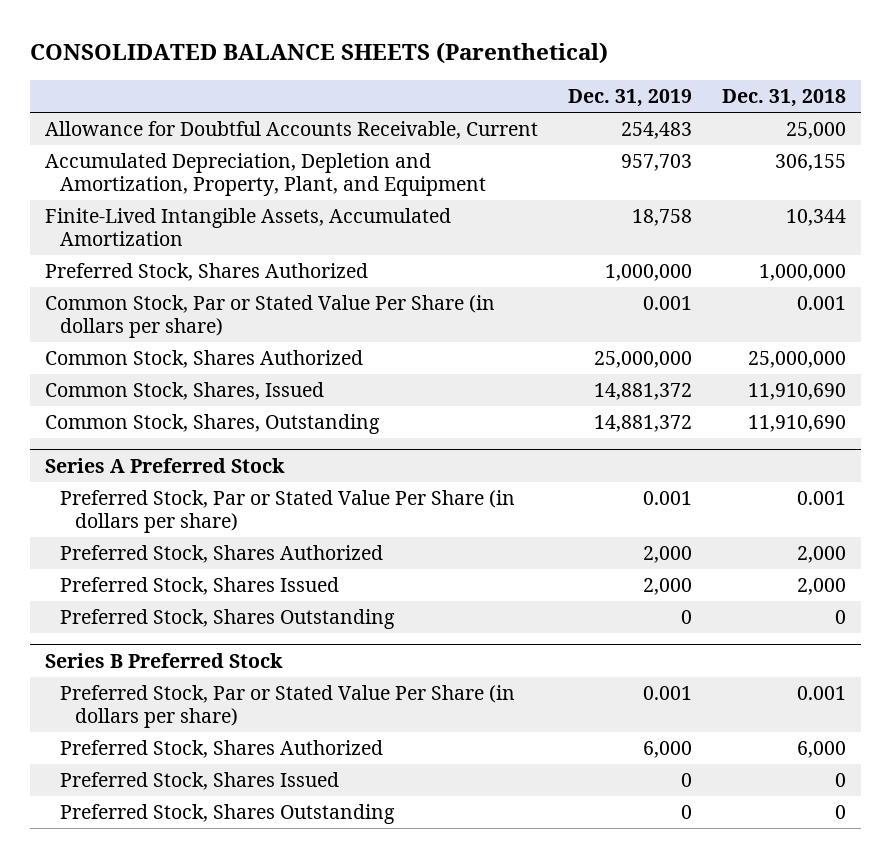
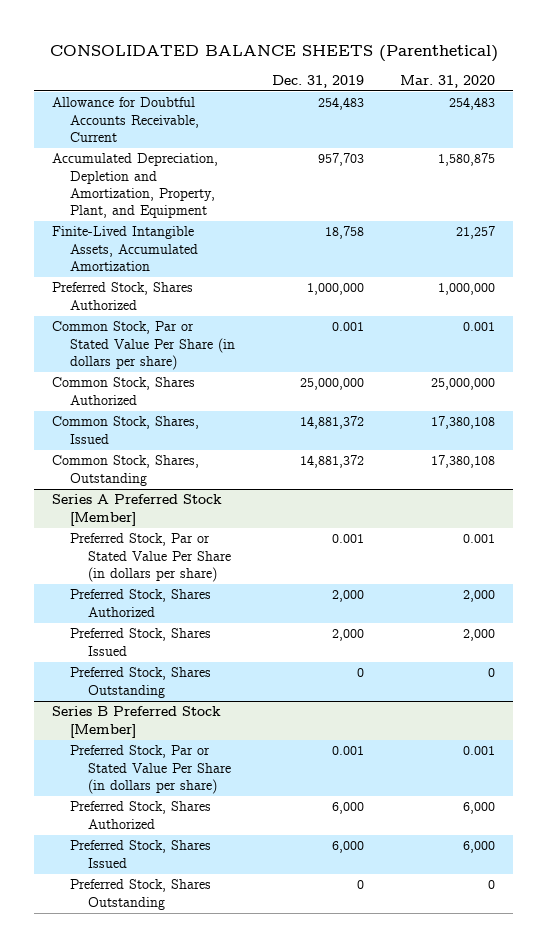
- | Dec. 31, 2019 | Dec. 31, 2018
+ | Dec. 31, 2019 | Mar. 31, 2020
- Series A Preferred Stock
+ Series A Preferred Stock [Member]
- Series B Preferred Stock
+ Series B Preferred Stock [Member]
- Preferred Stock, Shares Issued | 0 | 0
+ Preferred Stock, Shares Issued | 6,000 | 6,000

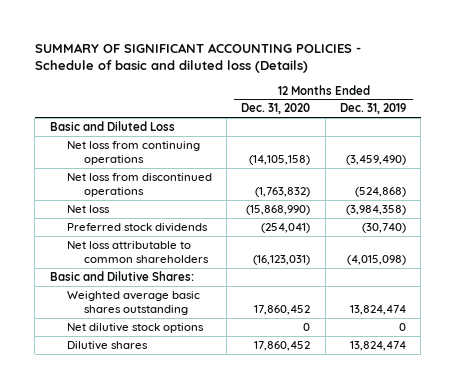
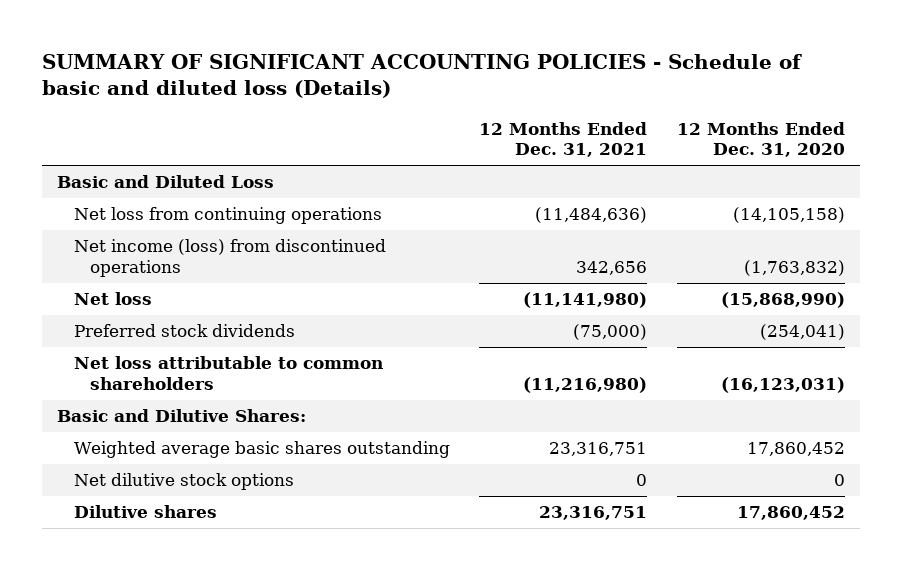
- | 12 Months Ended Dec. 31, 2020 | 12 Months Ended Dec. 31, 2019
+ | 12 Months Ended Dec. 31, 2021 | 12 Months Ended Dec. 31, 2020
- Net loss from discontinued operations | (1,763,832) | (524,868)
+ Net income (loss) from discontinued operations | 342,656 | (1,763,832)

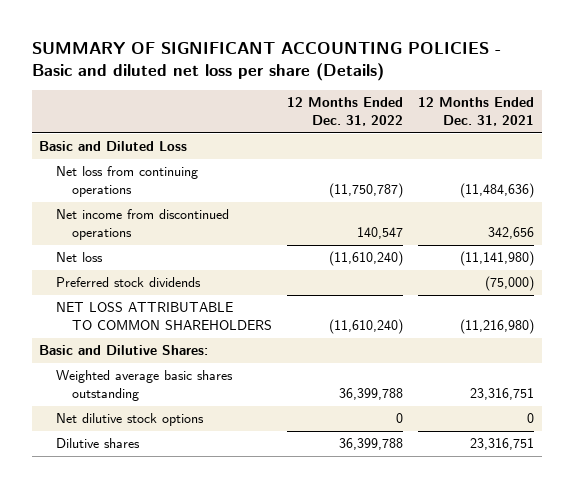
- SUMMARY OF SIGNIFICANT ACCOUNTING POLICIES - Schedule of basic and diluted loss (Details)
+ SUMMARY OF SIGNIFICANT ACCOUNTING POLICIES - Basic and diluted net loss per share (Details)
- | 12 Months Ended Dec. 31, 2021 | 12 Months Ended Dec. 31, 2020
+ | 12 Months Ended Dec. 31, 2022 | 12 Months Ended Dec. 31, 2021
- Net income (loss) from discontinued operations | 342,656 | (1,763,832)
+ Net income from discontinued operations | 140,547 | 342,656
- Net loss attributable to common shareholders | (11,216,980) | (16,123,031)
+ NET LOSS ATTRIBUTABLE TO COMMON SHAREHOLDERS | (11,610,240) | (11,216,980)

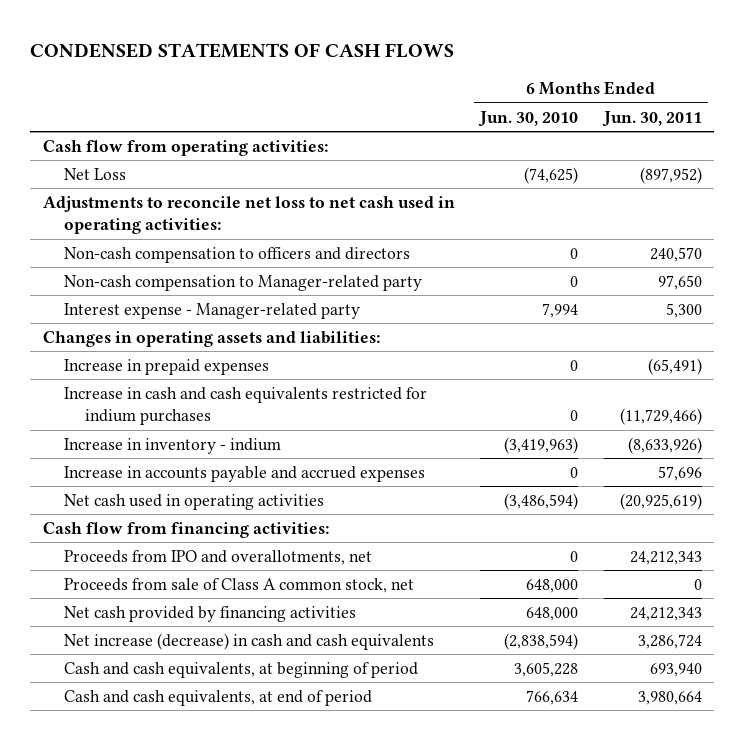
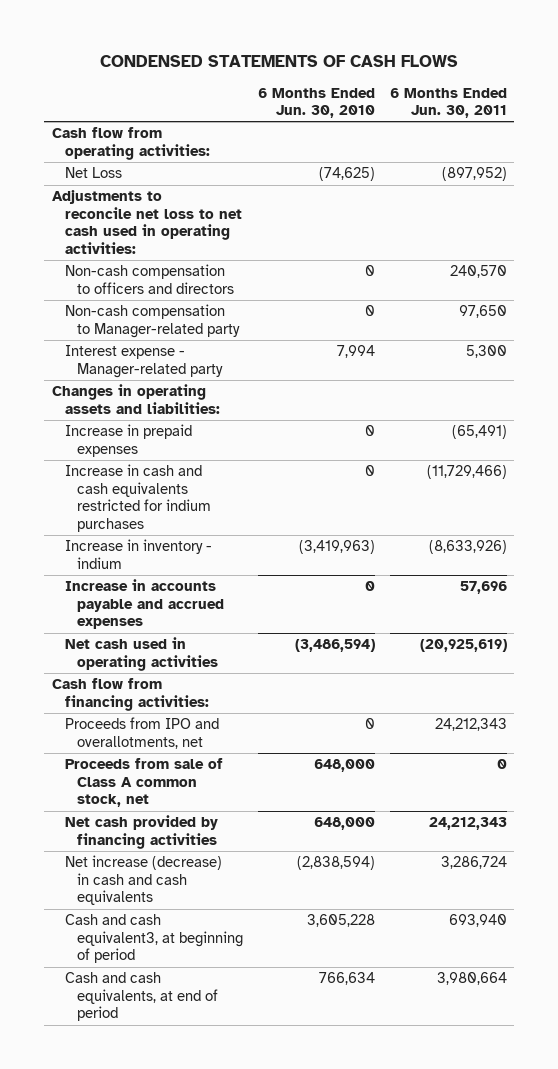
- Cash and cash equivalents, at beginning of period | 3,605,228 | 693,940
+ Cash and cash equivalent3, at beginning of period | 3,605,228 | 693,940

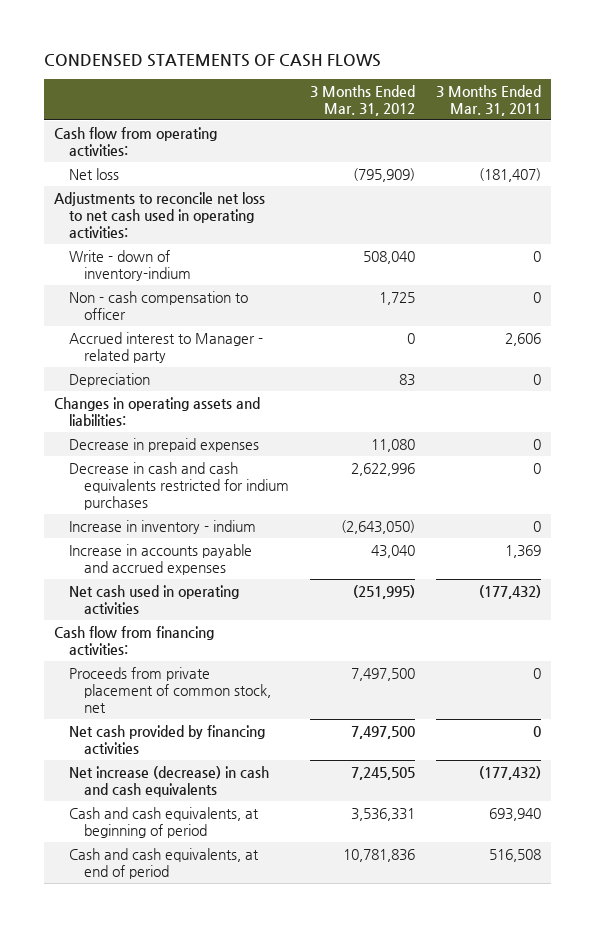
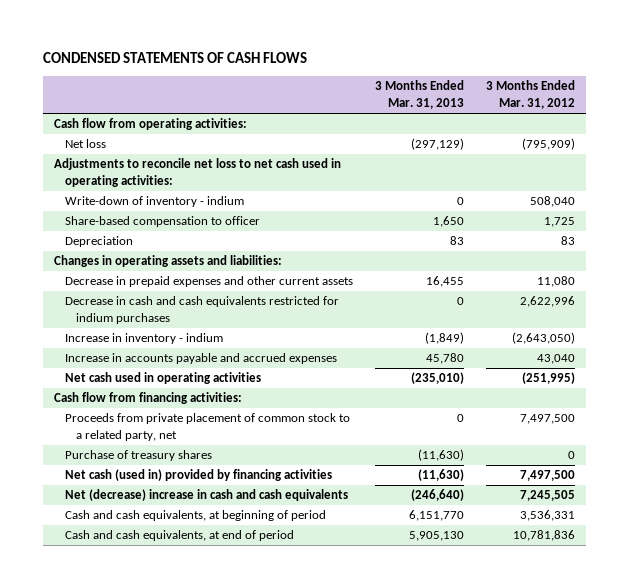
- | 3 Months Ended Mar. 31, 2012 | 3 Months Ended Mar. 31, 2011
+ | 3 Months Ended Mar. 31, 2013 | 3 Months Ended Mar. 31, 2012
- Write - down of inventory-indium | 508,040 | 0
- Non - cash compensation to officer | 1,725 | 0
- Accrued interest to Manager - related party | 0 | 2,606
+ Write-down of inventory - indium | 0 | 508,040
+ Share-based compensation to officer | 1,650 | 1,725
- Decrease in prepaid expenses | 11,080 | 0
+ Decrease in prepaid expenses and other current assets | 16,455 | 11,080
- Proceeds from private placement of common stock, net | 7,497,500 | 0
- Net cash provided by financing activities | 7,497,500 | 0
- Net increase (decrease) in cash and cash equivalents | 7,245,505 | (177,432)
+ Proceeds from private placement of common stock to a related party, net | 0 | 7,497,500
+ Purchase of treasury shares | (11,630) | 0
+ Net cash (used in) provided by financing activities | (11,630) | 7,497,500
+ Net (decrease) increase in cash and cash equivalents | (246,640) | 7,245,505

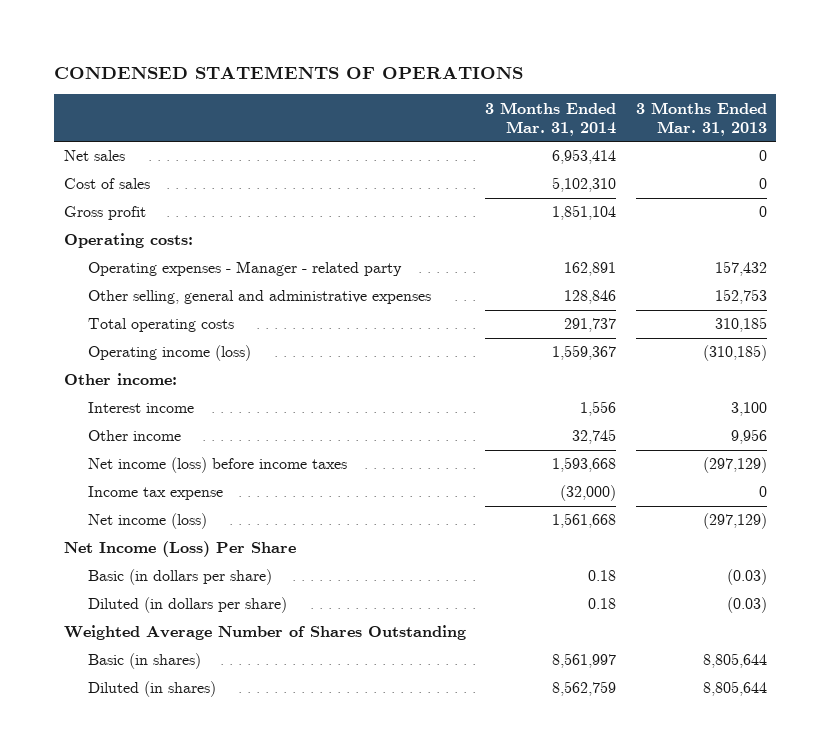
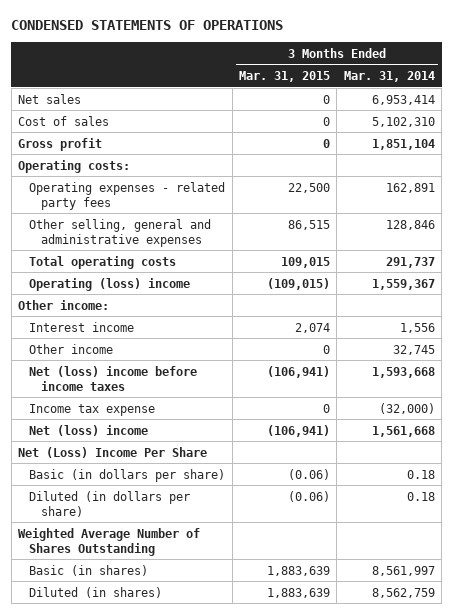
- | 3 Months Ended Mar. 31, 2014 | 3 Months Ended Mar. 31, 2013
+ | 3 Months Ended Mar. 31, 2015 | 3 Months Ended Mar. 31, 2014
- Operating expenses - Manager - related party | 162,891 | 157,432
+ Operating expenses - related party fees | 22,500 | 162,891
- Operating income (loss) | 1,559,367 | (310,185)
+ Operating (loss) income | (109,015) | 1,559,367
- Net income (loss) before income taxes | 1,593,668 | (297,129)
+ Net (loss) income before income taxes | (106,941) | 1,593,668
- Net income (loss) | 1,561,668 | (297,129)
- Net Income (Loss) Per Share
+ Net (loss) income | (106,941) | 1,561,668
+ Net (Loss) Income Per Share

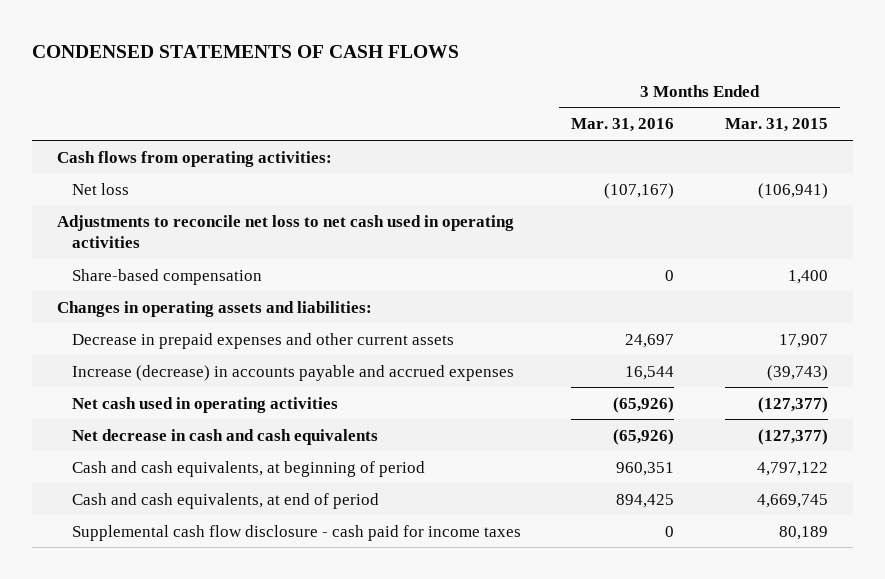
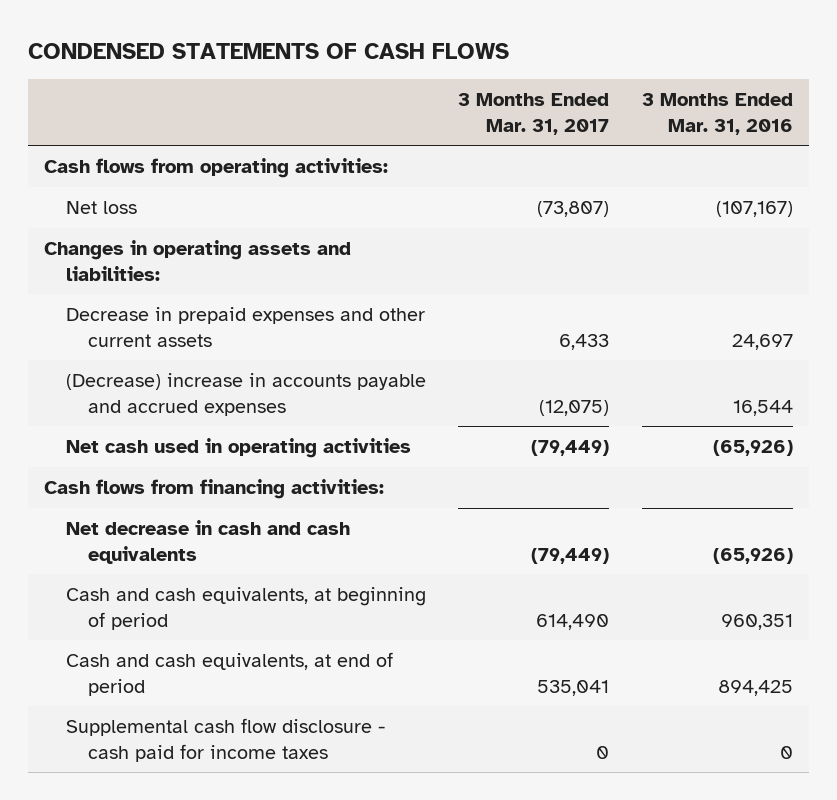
- | 3 Months Ended Mar. 31, 2016 | 3 Months Ended Mar. 31, 2015
+ | 3 Months Ended Mar. 31, 2017 | 3 Months Ended Mar. 31, 2016
- Adjustments to reconcile net loss to net cash used in operating activities
- Share-based compensation | 0 | 1,400
- Increase (decrease) in accounts payable and accrued expenses | 16,544 | (39,743)
+ (Decrease) increase in accounts payable and accrued expenses | (12,075) | 16,544
+ Cash flows from financing activities:

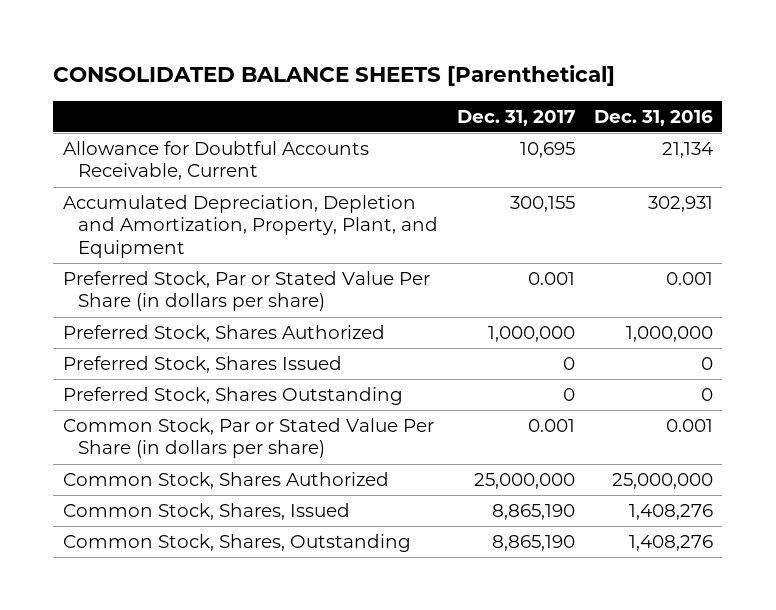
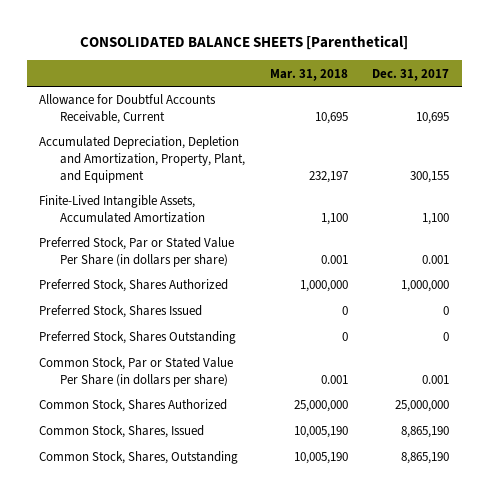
- | Dec. 31, 2017 | Dec. 31, 2016
+ | Mar. 31, 2018 | Dec. 31, 2017
+ Finite-Lived Intangible Assets, Accumulated Amortization | 1,100 | 1,100

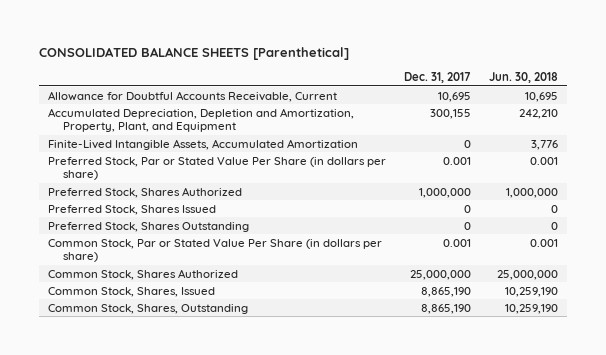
- | Mar. 31, 2018 | Dec. 31, 2017
+ | Dec. 31, 2017 | Jun. 30, 2018
- Finite-Lived Intangible Assets, Accumulated Amortization | 1,100 | 1,100
+ Finite-Lived Intangible Assets, Accumulated Amortization | 0 | 3,776

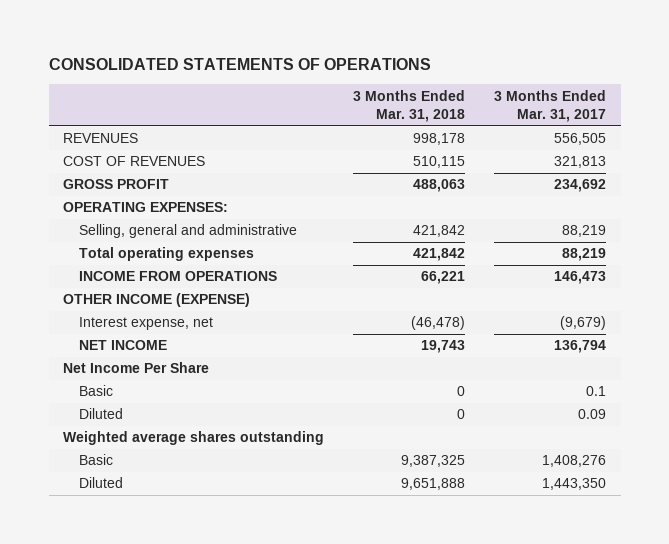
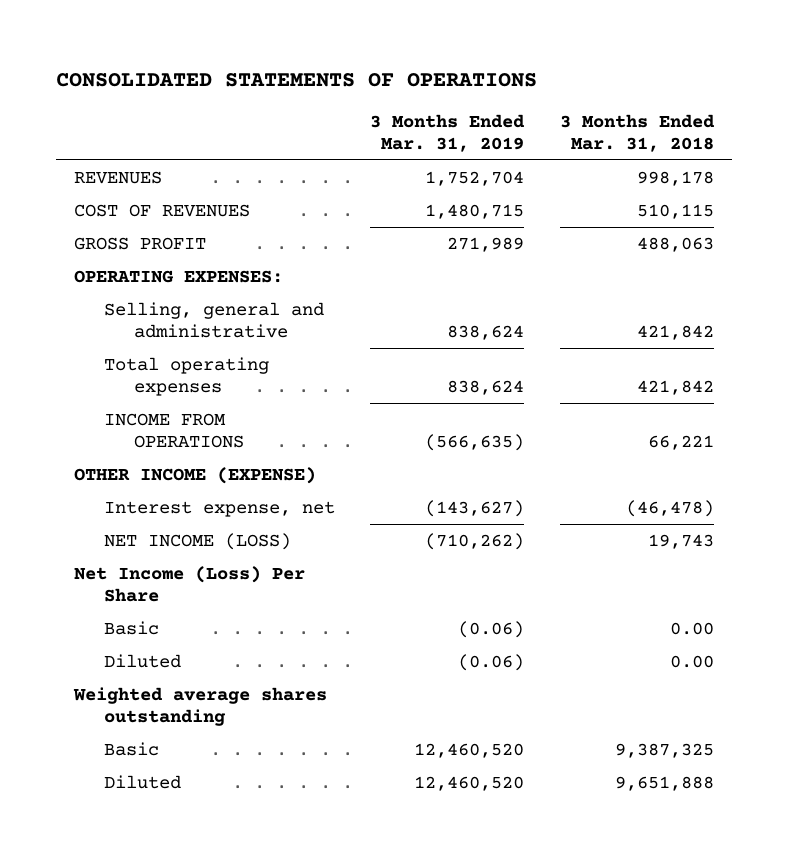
- | 3 Months Ended Mar. 31, 2018 | 3 Months Ended Mar. 31, 2017
+ | 3 Months Ended Mar. 31, 2019 | 3 Months Ended Mar. 31, 2018
- NET INCOME | 19,743 | 136,794
- Net Income Per Share
- Basic | 0 | 0.1
- Diluted | 0 | 0.09
+ NET INCOME (LOSS) | (710,262) | 19,743
+ Net Income (Loss) Per Share
+ Basic | (0.06) | 0.00
+ Diluted | (0.06) | 0.00

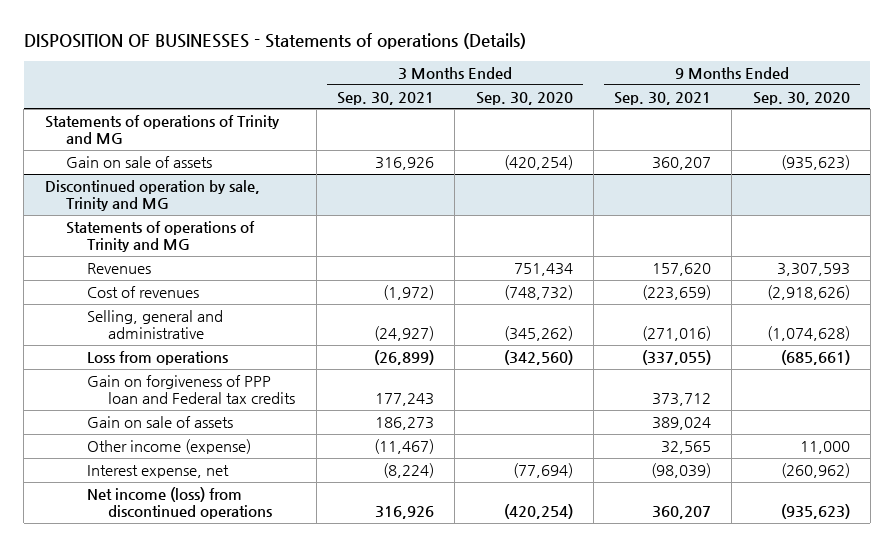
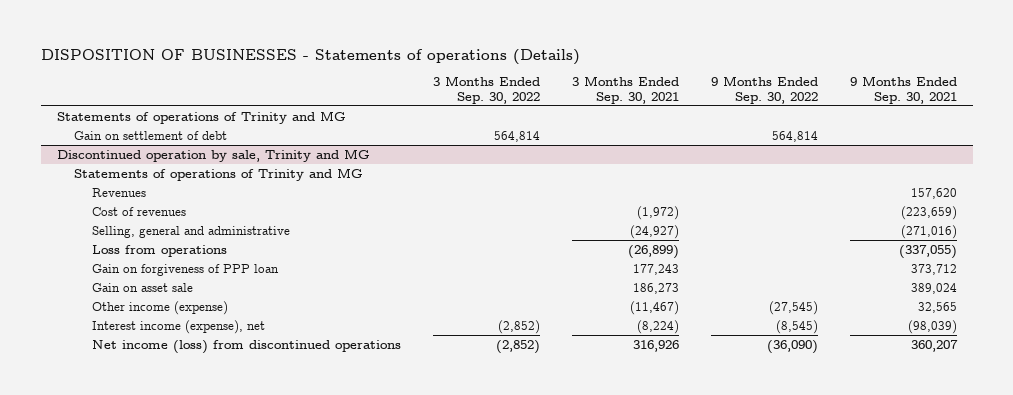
- | 3 Months Ended Sep. 30, 2021 | 3 Months Ended Sep. 30, 2020 | 9 Months Ended Sep. 30, 2021 | 9 Months Ended Sep. 30, 2020
+ | 3 Months Ended Sep. 30, 2022 | 3 Months Ended Sep. 30, 2021 | 9 Months Ended Sep. 30, 2022 | 9 Months Ended Sep. 30, 2021
- Gain on sale of assets | 316,926 | (420,254) | 360,207 | (935,623)
+ Gain on settlement of debt | 564,814 | | 564,814 |
@ Discontinued operation by sale, Trinity and MG
- Gain on forgiveness of PPP loan and Federal tax credits | 177,243 | | 373,712 |
- Gain on sale of assets | 186,273 | | 389,024 |
+ Gain on forgiveness of PPP loan | | 177,243 | | 373,712
+ Gain on asset sale | | 186,273 | | 389,024
- Interest expense, net | (8,224) | (77,694) | (98,039) | (260,962)
+ Interest income (expense), net | (2,852) | (8,224) | (8,545) | (98,039)

